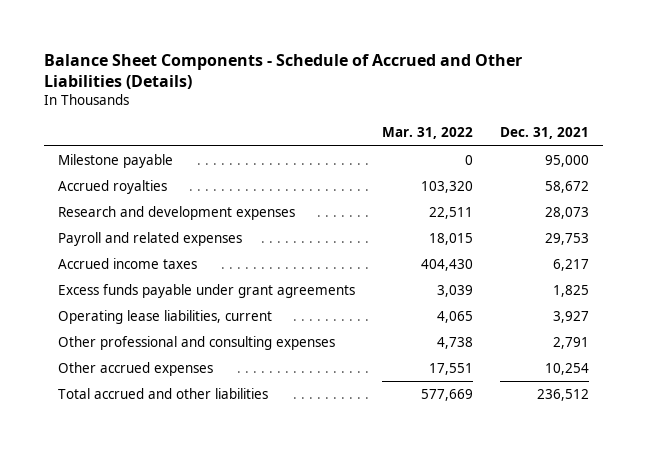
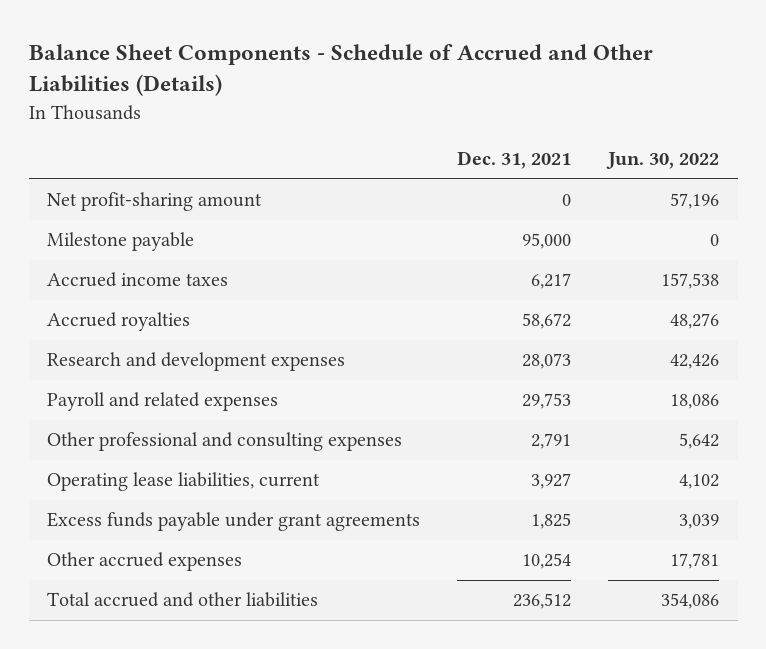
- | Mar. 31, 2022 | Dec. 31, 2021
+ | Dec. 31, 2021 | Jun. 30, 2022
+ Net profit-sharing amount | 0 | 57,196
moved up: Accrued income taxes | 6,217 | 157,538
moved down: Operating lease liabilities, current | 3,927 | 4,102
moved down: Excess funds payable under grant agreements | 1,825 | 3,039

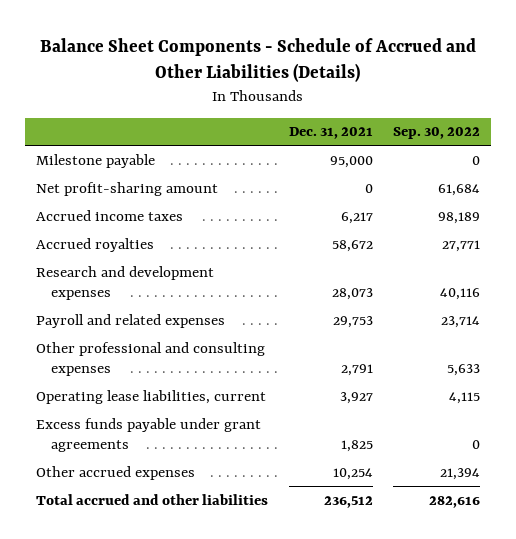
- | Dec. 31, 2021 | Jun. 30, 2022
+ | Dec. 31, 2021 | Sep. 30, 2022
moved down: Net profit-sharing amount | 0 | 61,684

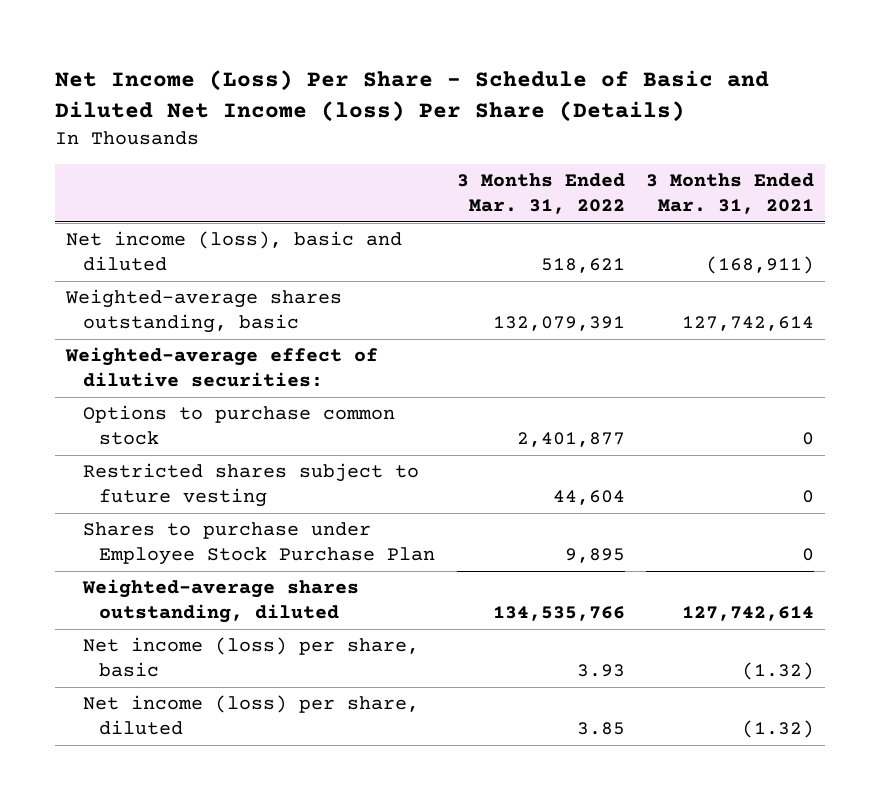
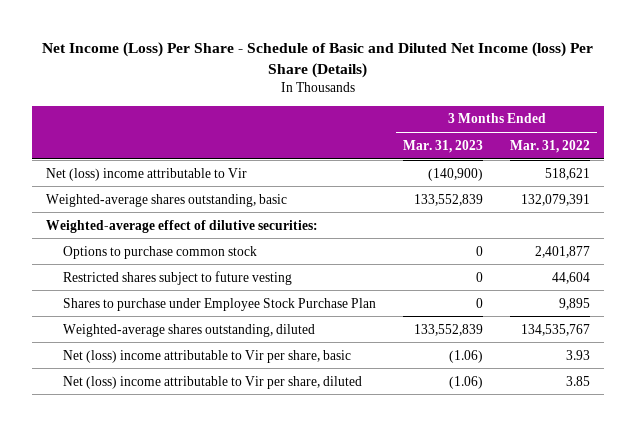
- | 3 Months Ended Mar. 31, 2022 | 3 Months Ended Mar. 31, 2021
+ | 3 Months Ended Mar. 31, 2023 | 3 Months Ended Mar. 31, 2022
- Net income (loss), basic and diluted | 518,621 | (168,911)
+ Net (loss) income attributable to Vir | (140,900) | 518,621
- Weighted-average shares outstanding, diluted | 134,535,766 | 127,742,614
- Net income (loss) per share, basic | 3.93 | (1.32)
- Net income (loss) per share, diluted | 3.85 | (1.32)
+ Weighted-average shares outstanding, diluted | 133,552,839 | 134,535,767
+ Net (loss) income attributable to Vir per share, basic | (1.06) | 3.93
+ Net (loss) income attributable to Vir per share, diluted | (1.06) | 3.85

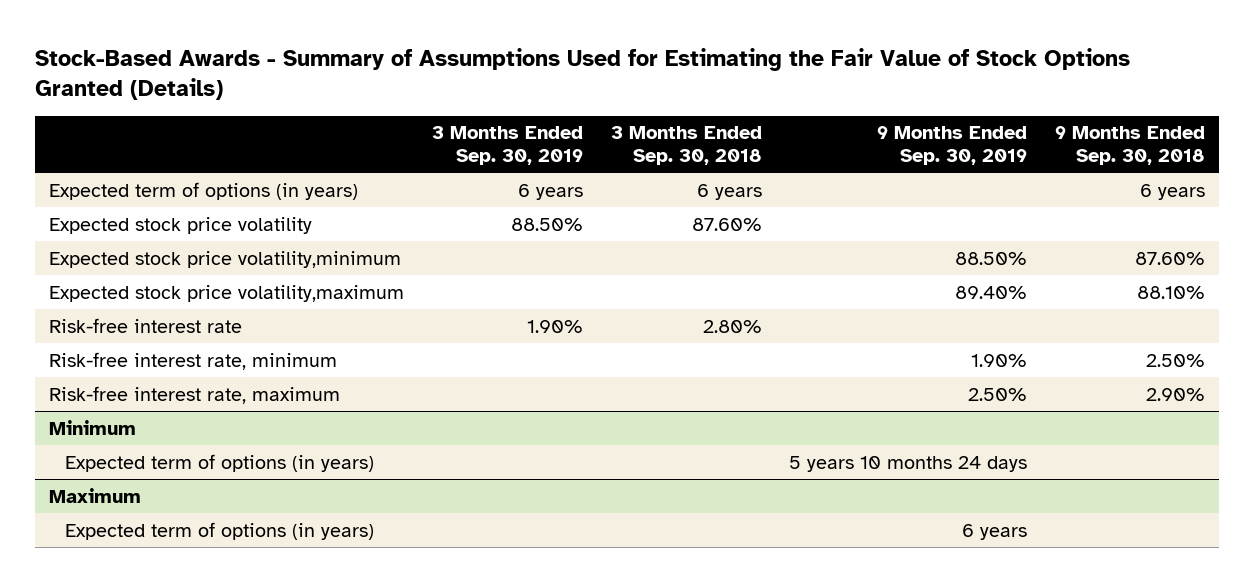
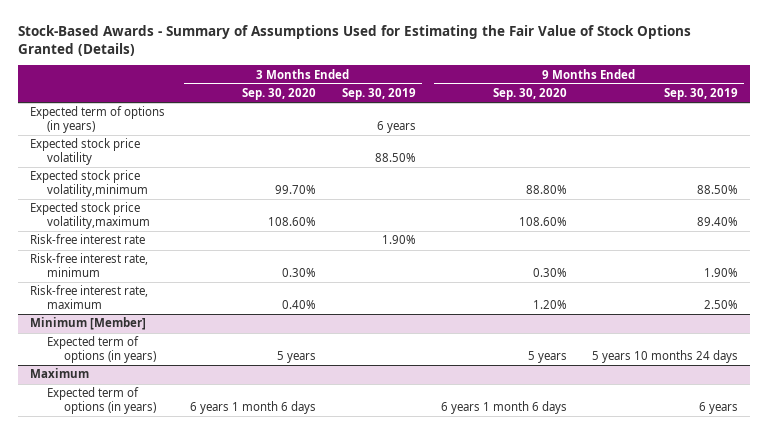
- | 3 Months Ended Sep. 30, 2019 | 3 Months Ended Sep. 30, 2018 | 9 Months Ended Sep. 30, 2019 | 9 Months Ended Sep. 30, 2018
+ | 3 Months Ended Sep. 30, 2020 | 3 Months Ended Sep. 30, 2019 | 9 Months Ended Sep. 30, 2020 | 9 Months Ended Sep. 30, 2019
- Minimum
+ Minimum [Member]

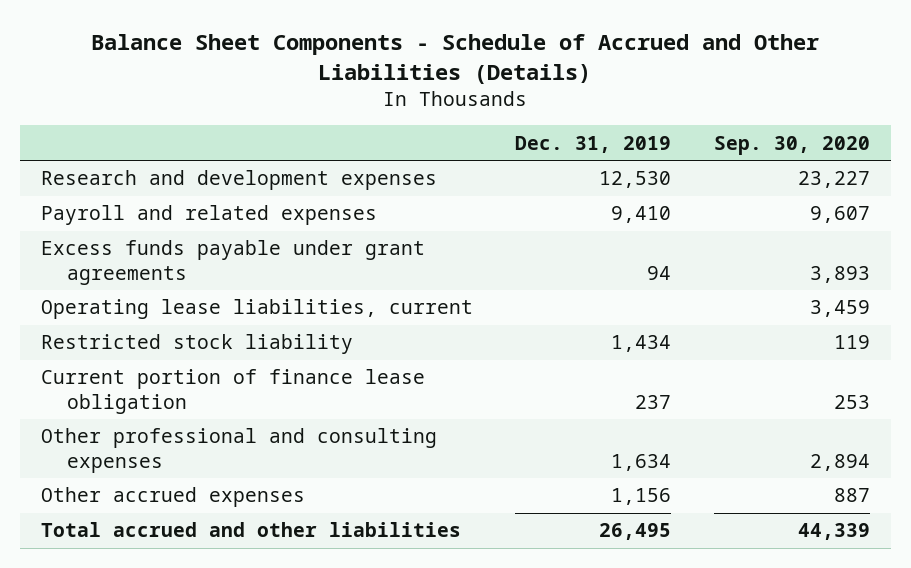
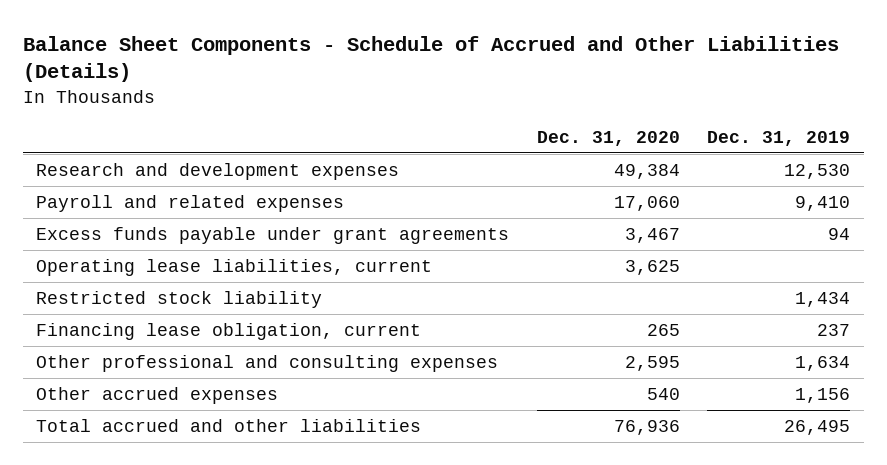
- | Dec. 31, 2019 | Sep. 30, 2020
+ | Dec. 31, 2020 | Dec. 31, 2019
- Current portion of finance lease obligation | 237 | 253
+ Financing lease obligation, current | 265 | 237

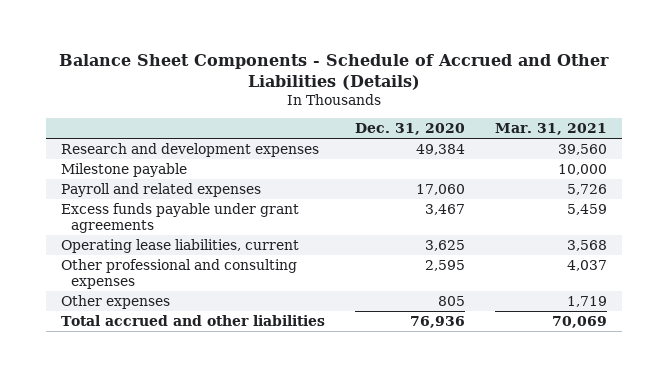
- | Dec. 31, 2020 | Dec. 31, 2019
+ | Dec. 31, 2020 | Mar. 31, 2021
+ Milestone payable | | 10,000
- Restricted stock liability | | 1,434
- Financing lease obligation, current | 265 | 237
- Other accrued expenses | 540 | 1,156
+ Other expenses | 805 | 1,719

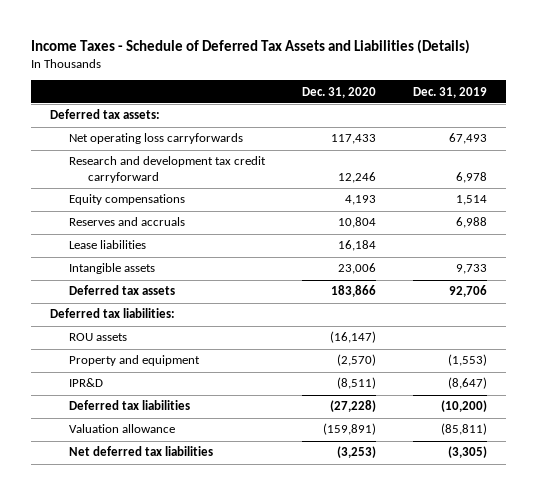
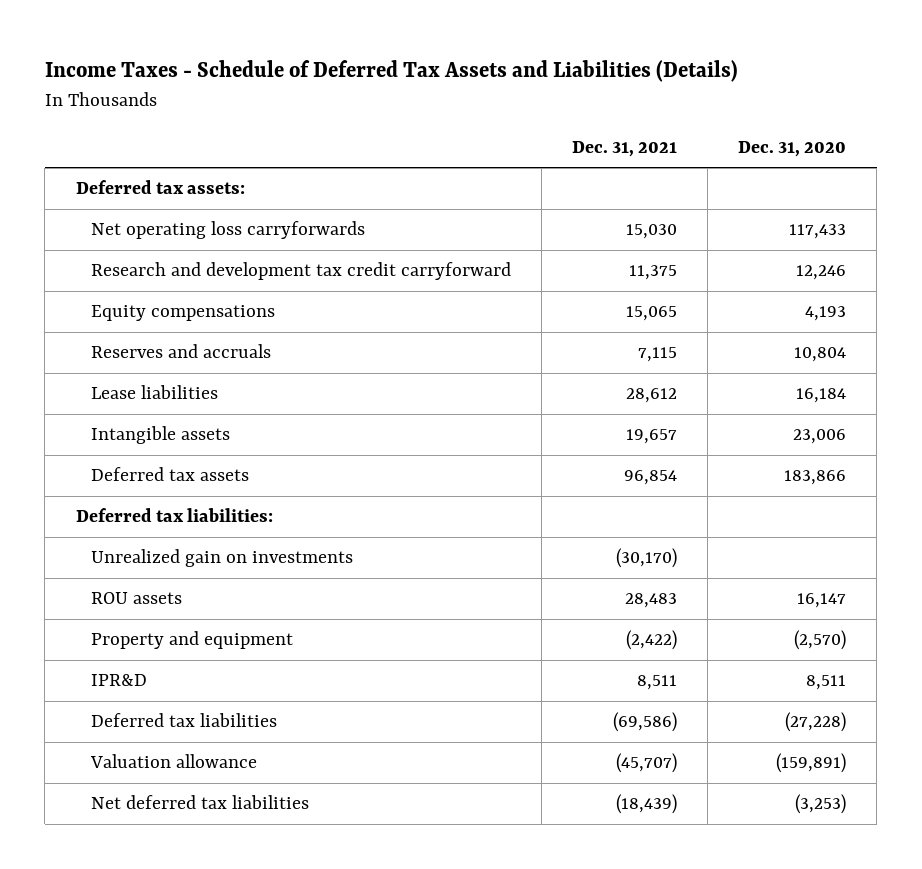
- | Dec. 31, 2020 | Dec. 31, 2019
+ | Dec. 31, 2021 | Dec. 31, 2020
- ROU assets | (16,147) |
+ Unrealized gain on investments | (30,170) |
+ ROU assets | 28,483 | 16,147
- IPR&D | (8,511) | (8,647)
+ IPR&D | 8,511 | 8,511

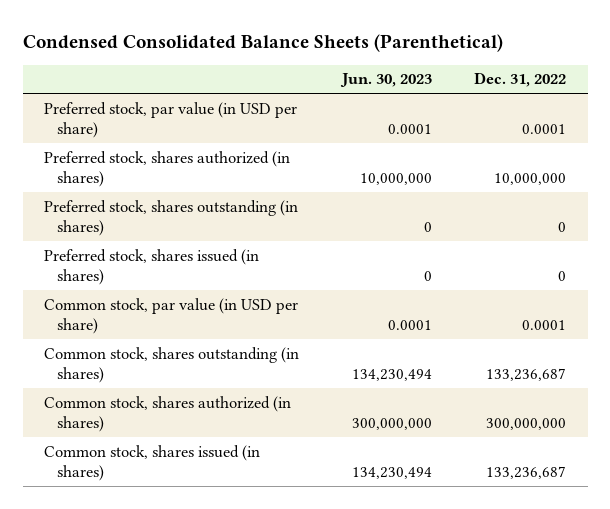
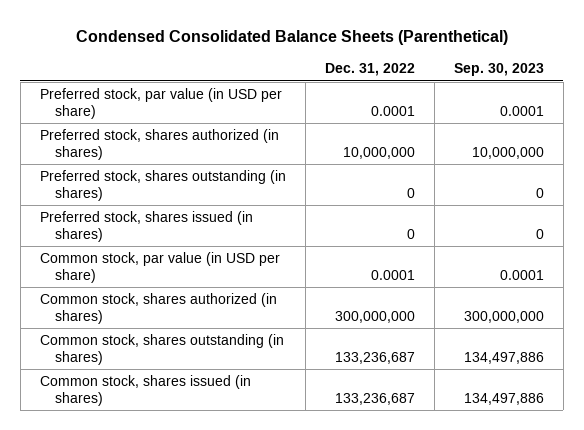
- | Jun. 30, 2023 | Dec. 31, 2022
+ | Dec. 31, 2022 | Sep. 30, 2023
moved down: Common stock, shares outstanding (in shares) | 133,236,687 | 134,497,886

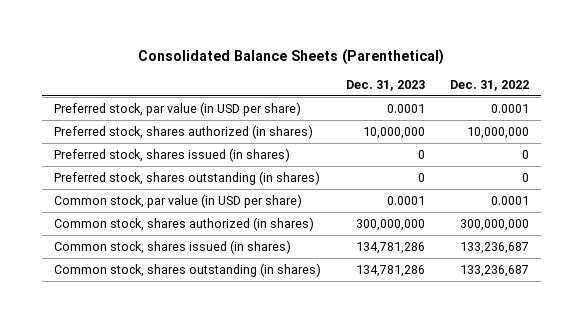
- Condensed Consolidated Balance Sheets (Parenthetical)
+ Consolidated Balance Sheets (Parenthetical)
- | Dec. 31, 2022 | Sep. 30, 2023
+ | Dec. 31, 2023 | Dec. 31, 2022
moved down: Preferred stock, shares outstanding (in shares) | 0 | 0
moved down: Common stock, shares outstanding (in shares) | 134,781,286 | 133,236,687

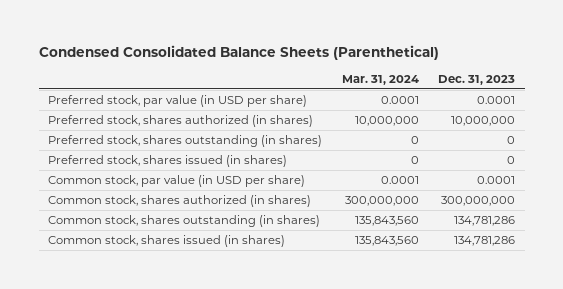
- Consolidated Balance Sheets (Parenthetical)
+ Condensed Consolidated Balance Sheets (Parenthetical)
- | Dec. 31, 2023 | Dec. 31, 2022
+ | Mar. 31, 2024 | Dec. 31, 2023
moved down: Preferred stock, shares issued (in shares) | 0 | 0
moved down: Common stock, shares issued (in shares) | 135,843,560 | 134,781,286

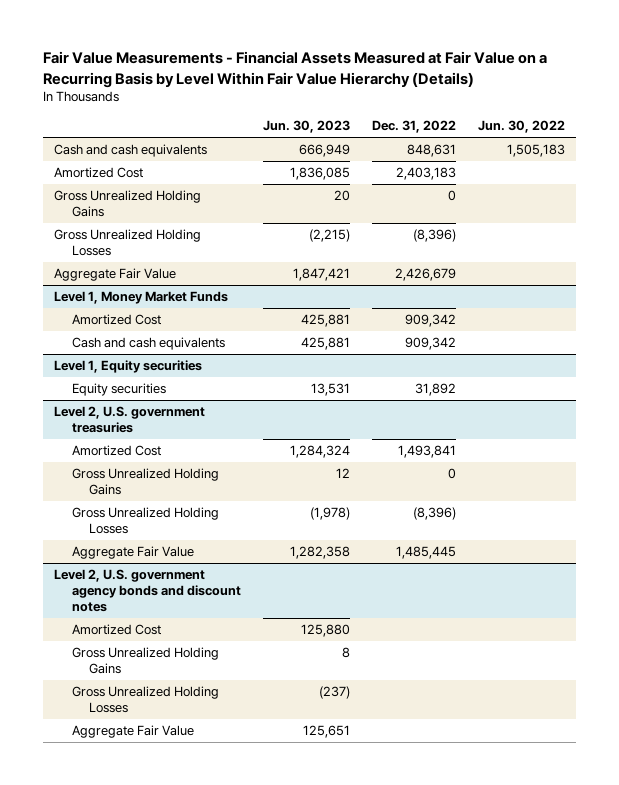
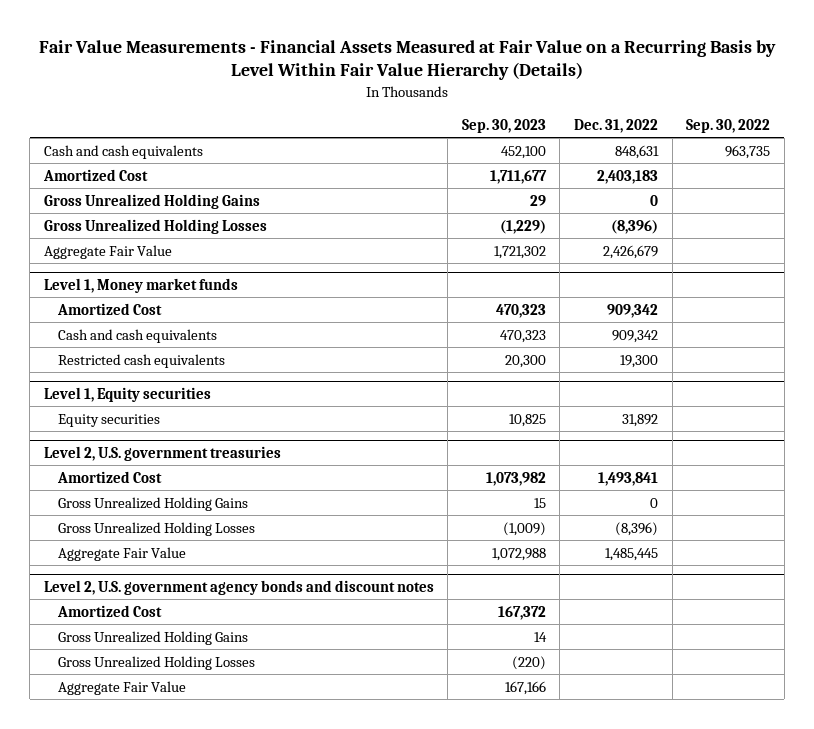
- | Jun. 30, 2023 | Dec. 31, 2022 | Jun. 30, 2022
+ | Sep. 30, 2023 | Dec. 31, 2022 | Sep. 30, 2022
- Level 1, Money Market Funds
+ Level 1, Money market funds
+ Restricted cash equivalents | 20,300 | 19,300 |

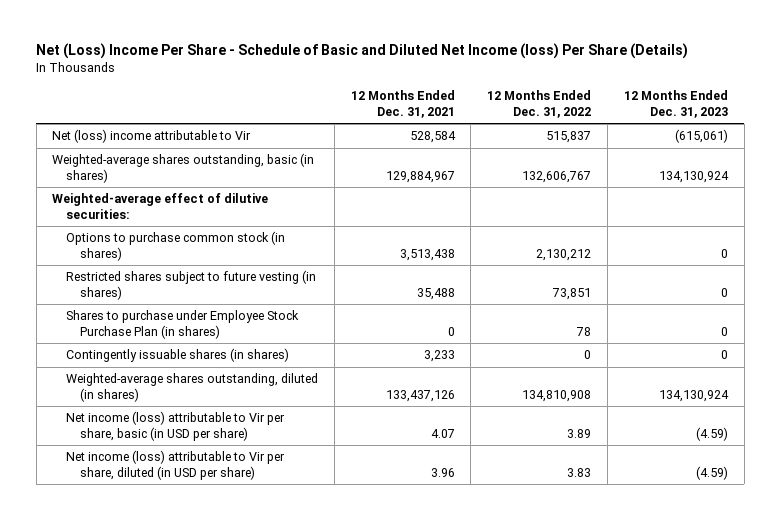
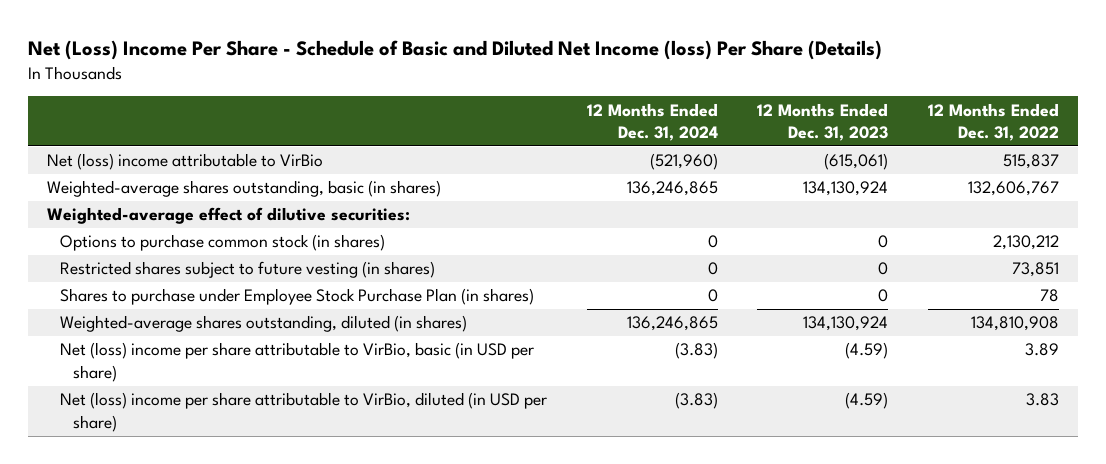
- | 12 Months Ended Dec. 31, 2021 | 12 Months Ended Dec. 31, 2022 | 12 Months Ended Dec. 31, 2023
+ | 12 Months Ended Dec. 31, 2024 | 12 Months Ended Dec. 31, 2023 | 12 Months Ended Dec. 31, 2022
- Net (loss) income attributable to Vir | 528,584 | 515,837 | (615,061)
+ Net (loss) income attributable to VirBio | (521,960) | (615,061) | 515,837
- Contingently issuable shares (in shares) | 3,233 | 0 | 0
- Net income (loss) attributable to Vir per share, basic (in USD per share) | 4.07 | 3.89 | (4.59)
- Net income (loss) attributable to Vir per share, diluted (in USD per share) | 3.96 | 3.83 | (4.59)
+ Net (loss) income per share attributable to VirBio, basic (in USD per share) | (3.83) | (4.59) | 3.89
+ Net (loss) income per share attributable to VirBio, diluted (in USD per share) | (3.83) | (4.59) | 3.83

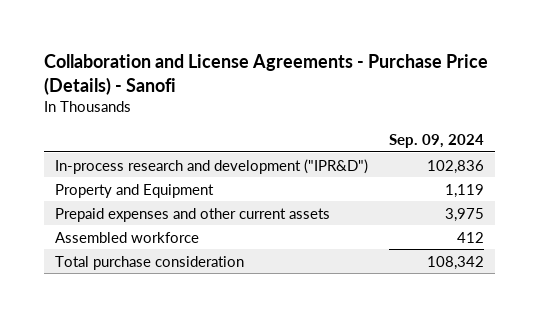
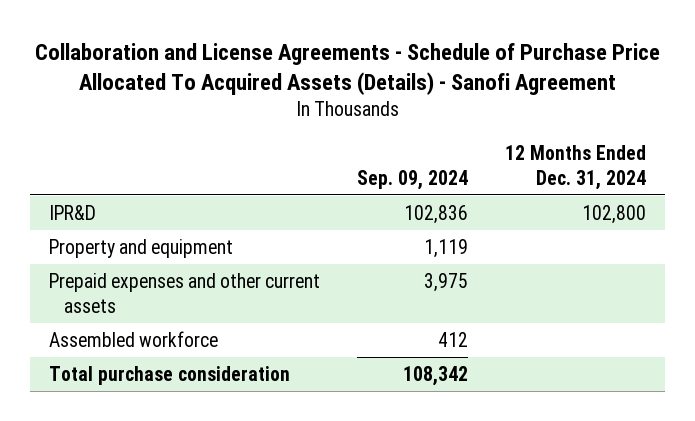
- Collaboration and License Agreements - Purchase Price (Details) - Sanofi
+ Collaboration and License Agreements - Schedule of Purchase Price Allocated To Acquired Assets (Details) - Sanofi Agreement
- | Sep. 09, 2024
+ | Sep. 09, 2024 | 12 Months Ended Dec. 31, 2024
- In-process research and development ("IPR&D") | 102,836
- Property and Equipment | 1,119
+ IPR&D | 102,836 | 102,800
+ Property and equipment | 1,119 |

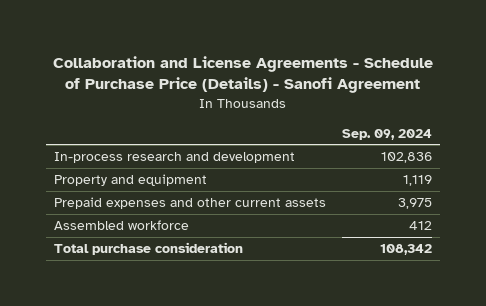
- Collaboration and License Agreements - Schedule of Purchase Price Allocated To Acquired Assets (Details) - Sanofi Agreement
+ Collaboration and License Agreements - Schedule of Purchase Price (Details) - Sanofi Agreement
- | Sep. 09, 2024 | 12 Months Ended Dec. 31, 2024
+ | Sep. 09, 2024
- IPR&D | 102,836 | 102,800
+ In-process research and development | 102,836

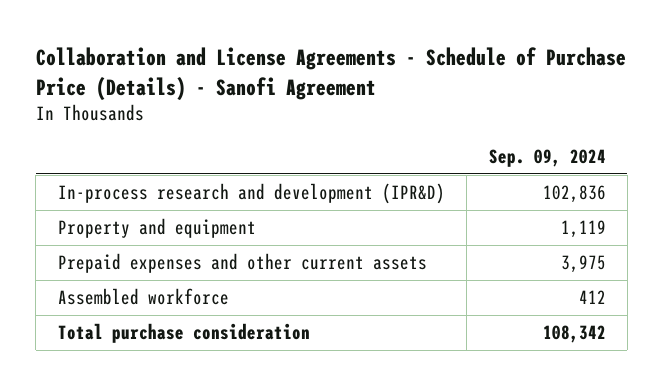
- In-process research and development | 102,836
+ In-process research and development (IPR&D) | 102,836

